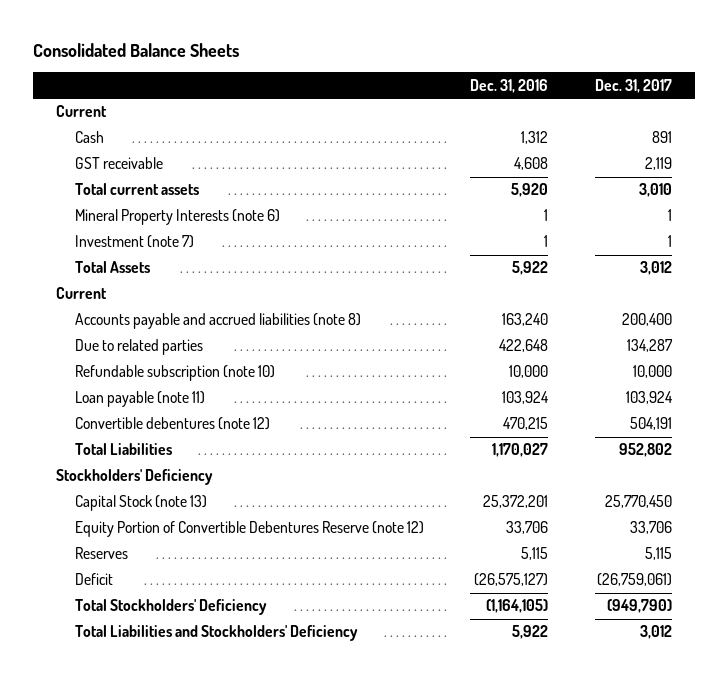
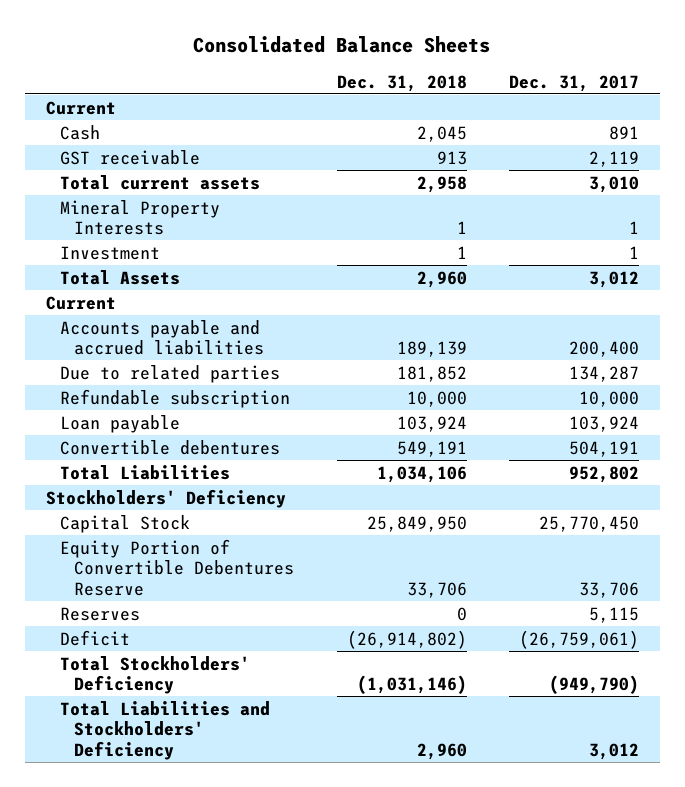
- | Dec. 31, 2016 | Dec. 31, 2017
+ | Dec. 31, 2018 | Dec. 31, 2017
- Mineral Property Interests (note 6) | 1 | 1
- Investment (note 7) | 1 | 1
+ Mineral Property Interests | 1 | 1
+ Investment | 1 | 1
- Accounts payable and accrued liabilities (note 8) | 163,240 | 200,400
+ Accounts payable and accrued liabilities | 189,139 | 200,400
- Refundable subscription (note 10) | 10,000 | 10,000
- Loan payable (note 11) | 103,924 | 103,924
- Convertible debentures (note 12) | 470,215 | 504,191
+ Refundable subscription | 10,000 | 10,000
+ Loan payable | 103,924 | 103,924
+ Convertible debentures | 549,191 | 504,191
- Capital Stock (note 13) | 25,372,201 | 25,770,450
- Equity Portion of Convertible Debentures Reserve (note 12) | 33,706 | 33,706
+ Capital Stock | 25,849,950 | 25,770,450
+ Equity Portion of Convertible Debentures Reserve | 33,706 | 33,706

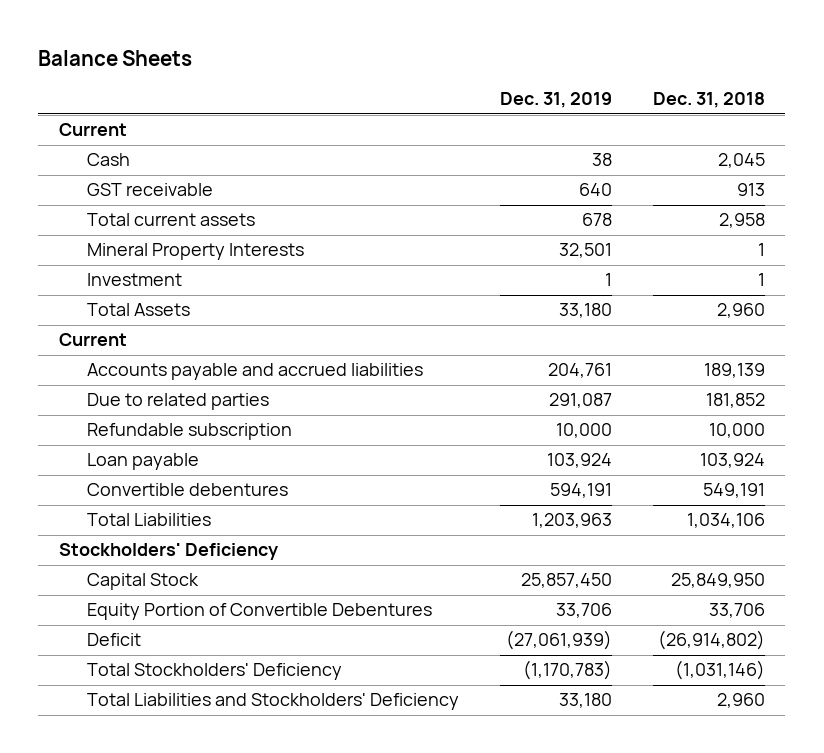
- Consolidated Balance Sheets
+ Balance Sheets
- | Dec. 31, 2018 | Dec. 31, 2017
+ | Dec. 31, 2019 | Dec. 31, 2018
- Equity Portion of Convertible Debentures Reserve | 33,706 | 33,706
- Reserves | 0 | 5,115
+ Equity Portion of Convertible Debentures | 33,706 | 33,706

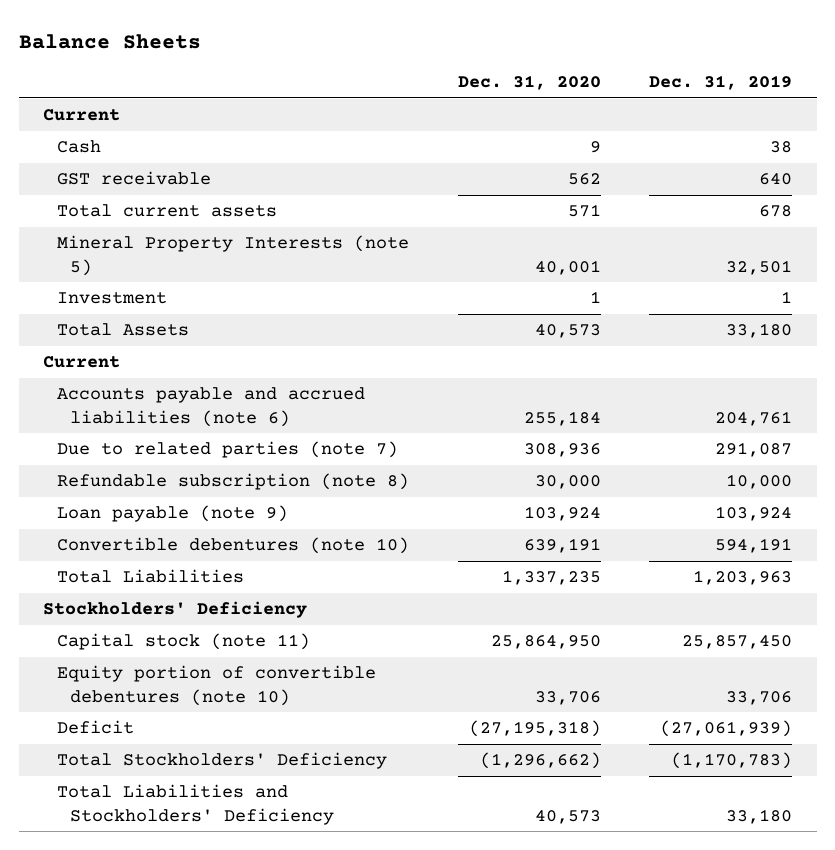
- | Dec. 31, 2019 | Dec. 31, 2018
+ | Dec. 31, 2020 | Dec. 31, 2019
- Mineral Property Interests | 32,501 | 1
+ Mineral Property Interests (note 5) | 40,001 | 32,501
- Accounts payable and accrued liabilities | 204,761 | 189,139
- Due to related parties | 291,087 | 181,852
- Refundable subscription | 10,000 | 10,000
- Loan payable | 103,924 | 103,924
- Convertible debentures | 594,191 | 549,191
+ Accounts payable and accrued liabilities (note 6) | 255,184 | 204,761
+ Due to related parties (note 7) | 308,936 | 291,087
+ Refundable subscription (note 8) | 30,000 | 10,000
+ Loan payable (note 9) | 103,924 | 103,924
+ Convertible debentures (note 10) | 639,191 | 594,191
- Capital Stock | 25,857,450 | 25,849,950
- Equity Portion of Convertible Debentures | 33,706 | 33,706
+ Capital stock (note 11) | 25,864,950 | 25,857,450
+ Equity portion of convertible debentures (note 10) | 33,706 | 33,706

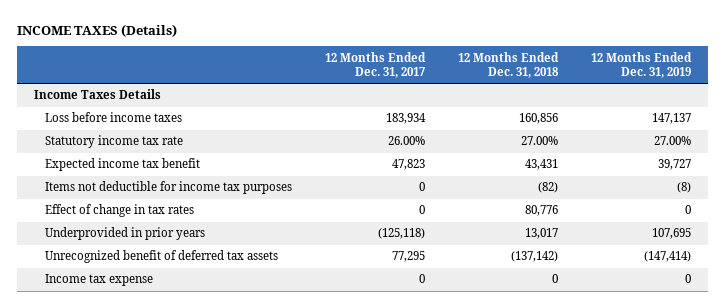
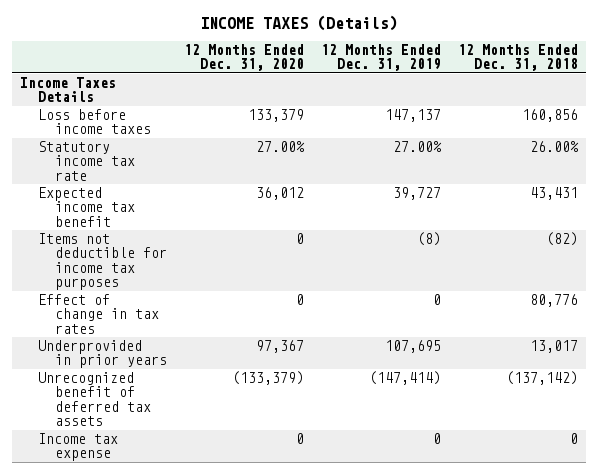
- | 12 Months Ended Dec. 31, 2017 | 12 Months Ended Dec. 31, 2018 | 12 Months Ended Dec. 31, 2019
+ | 12 Months Ended Dec. 31, 2020 | 12 Months Ended Dec. 31, 2019 | 12 Months Ended Dec. 31, 2018
- Statutory income tax rate | 26.00% | 27.00% | 27.00%
+ Statutory income tax rate | 27.00% | 27.00% | 26.00%

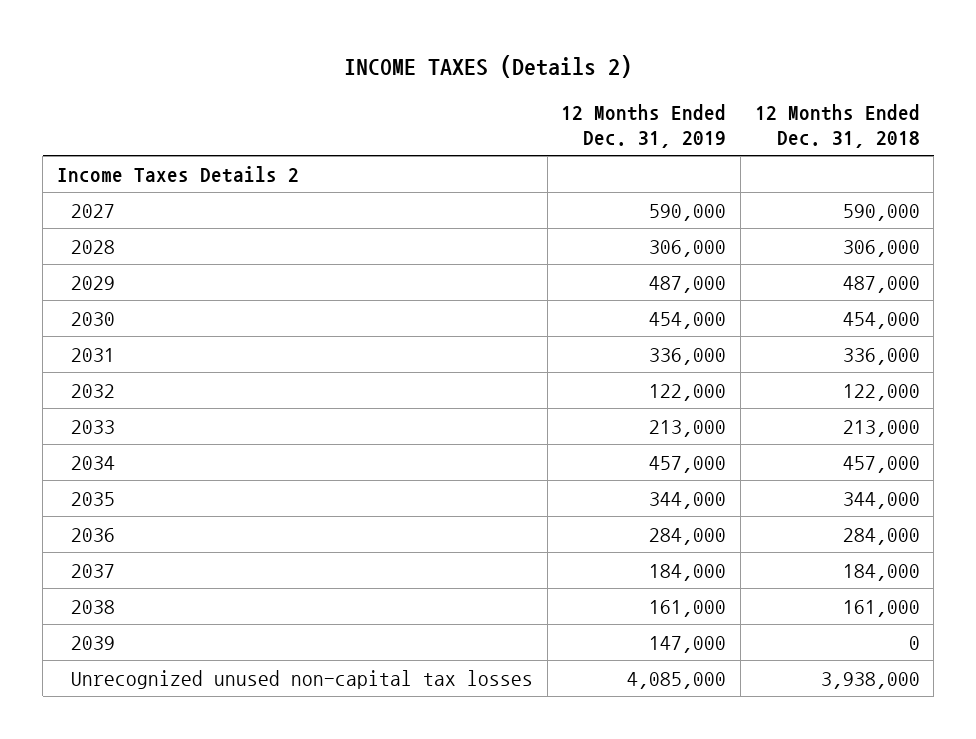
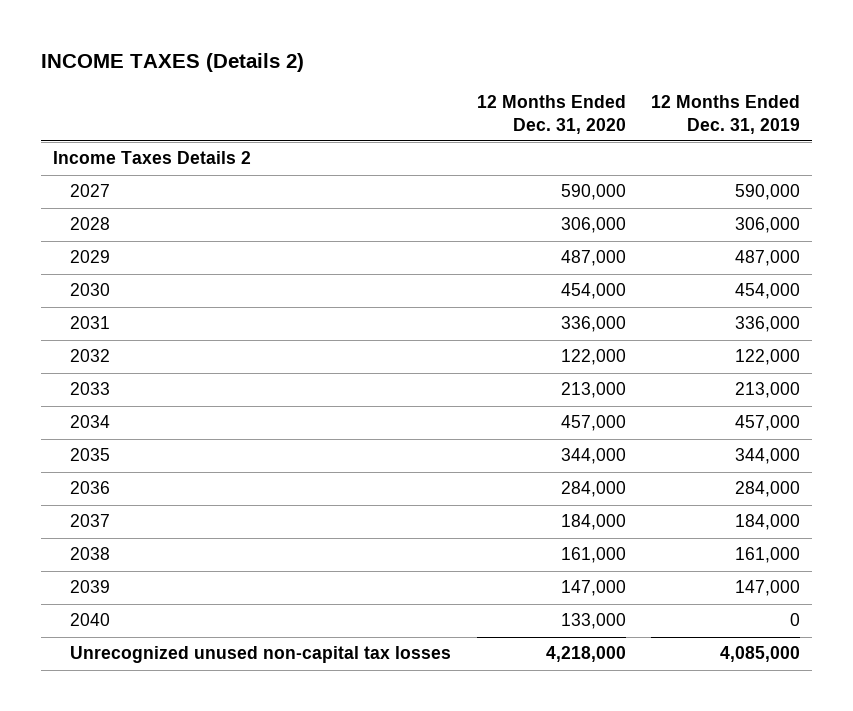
- | 12 Months Ended Dec. 31, 2019 | 12 Months Ended Dec. 31, 2018
+ | 12 Months Ended Dec. 31, 2020 | 12 Months Ended Dec. 31, 2019
+ 2040 | 133,000 | 0

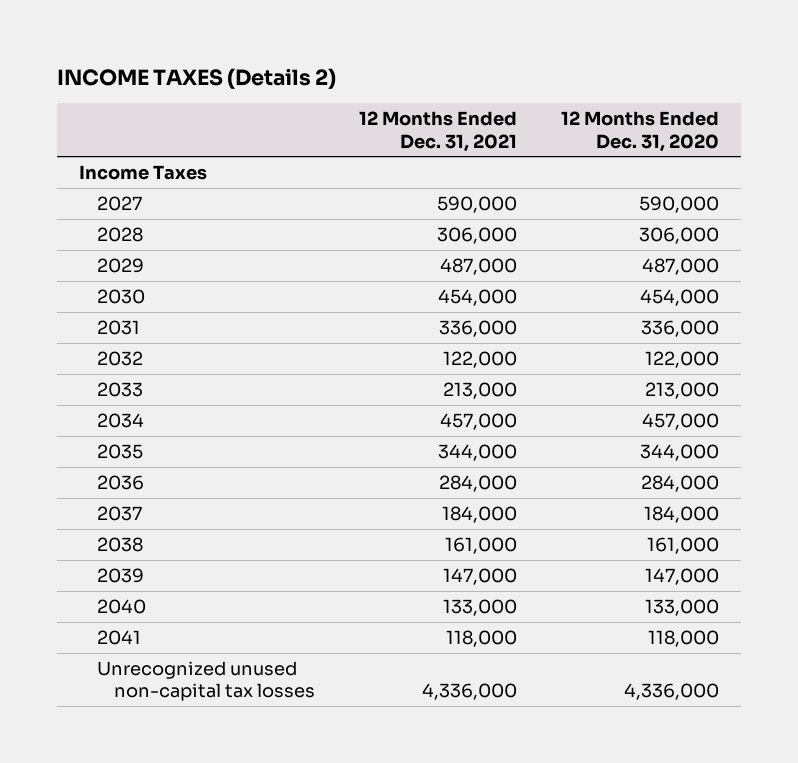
- | 12 Months Ended Dec. 31, 2020 | 12 Months Ended Dec. 31, 2019
+ | 12 Months Ended Dec. 31, 2021 | 12 Months Ended Dec. 31, 2020
- Income Taxes Details 2
+ Income Taxes
- Unrecognized unused non-capital tax losses | 4,218,000 | 4,085,000
+ 2041 | 118,000 | 118,000
+ Unrecognized unused non-capital tax losses | 4,336,000 | 4,336,000

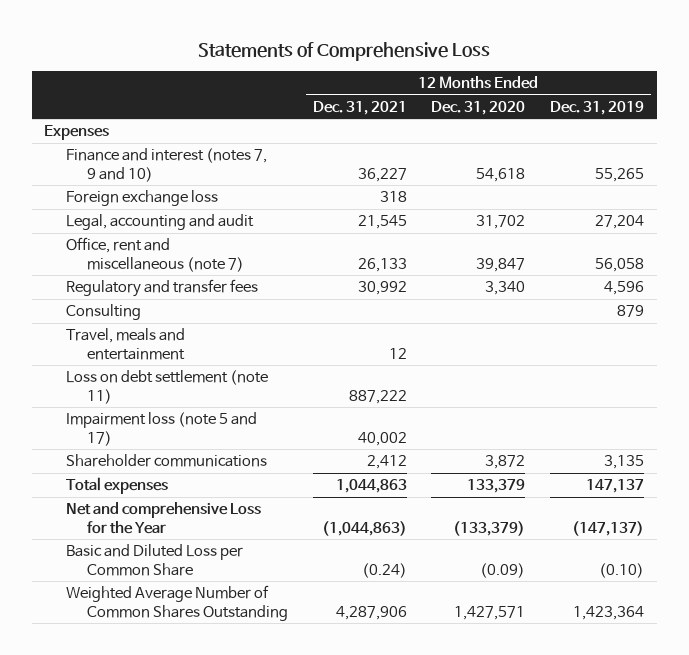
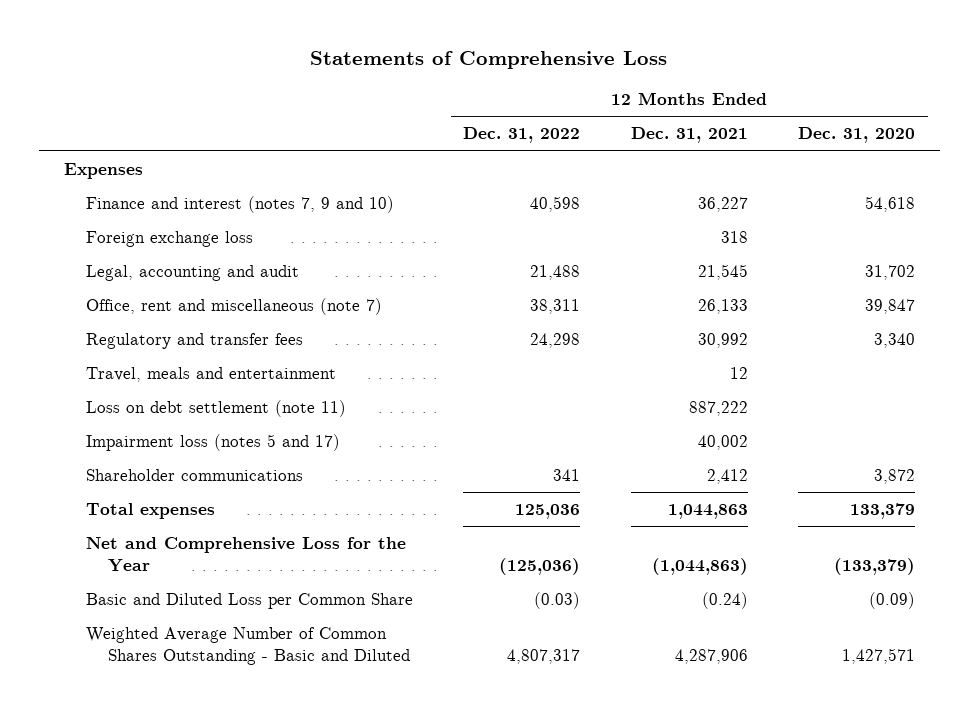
- | 12 Months Ended Dec. 31, 2021 | 12 Months Ended Dec. 31, 2020 | 12 Months Ended Dec. 31, 2019
+ | 12 Months Ended Dec. 31, 2022 | 12 Months Ended Dec. 31, 2021 | 12 Months Ended Dec. 31, 2020
- Consulting | | | 879
- Impairment loss (note 5 and 17) | 40,002 | |
+ Impairment loss (notes 5 and 17) | | 40,002 |
- Net and comprehensive Loss for the Year | (1,044,863) | (133,379) | (147,137)
+ Net and Comprehensive Loss for the Year | (125,036) | (1,044,863) | (133,379)
- Weighted Average Number of Common Shares Outstanding | 4,287,906 | 1,427,571 | 1,423,364
+ Weighted Average Number of Common Shares Outstanding - Basic and Diluted | 4,807,317 | 4,287,906 | 1,427,571

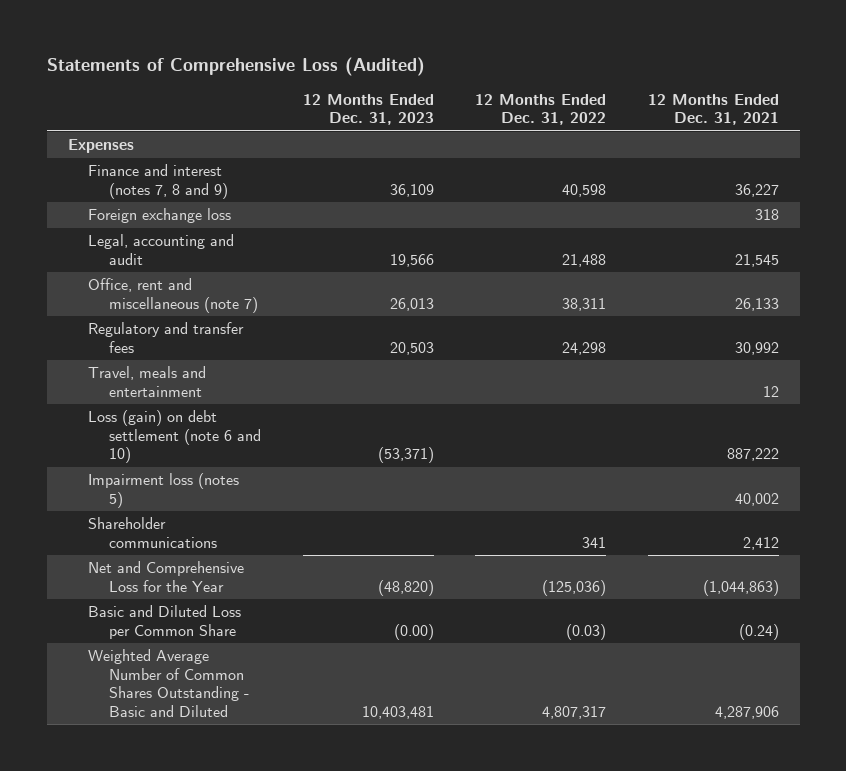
- Statements of Comprehensive Loss
+ Statements of Comprehensive Loss (Audited)
- | 12 Months Ended Dec. 31, 2022 | 12 Months Ended Dec. 31, 2021 | 12 Months Ended Dec. 31, 2020
+ | 12 Months Ended Dec. 31, 2023 | 12 Months Ended Dec. 31, 2022 | 12 Months Ended Dec. 31, 2021
- Finance and interest (notes 7, 9 and 10) | 40,598 | 36,227 | 54,618
+ Finance and interest (notes 7, 8 and 9) | 36,109 | 40,598 | 36,227
- Loss on debt settlement (note 11) | | 887,222 |
- Impairment loss (notes 5 and 17) | | 40,002 |
+ Loss (gain) on debt settlement (note 6 and 10) | (53,371) | | 887,222
+ Impairment loss (notes 5) | | | 40,002
- Total expenses | 125,036 | 1,044,863 | 133,379

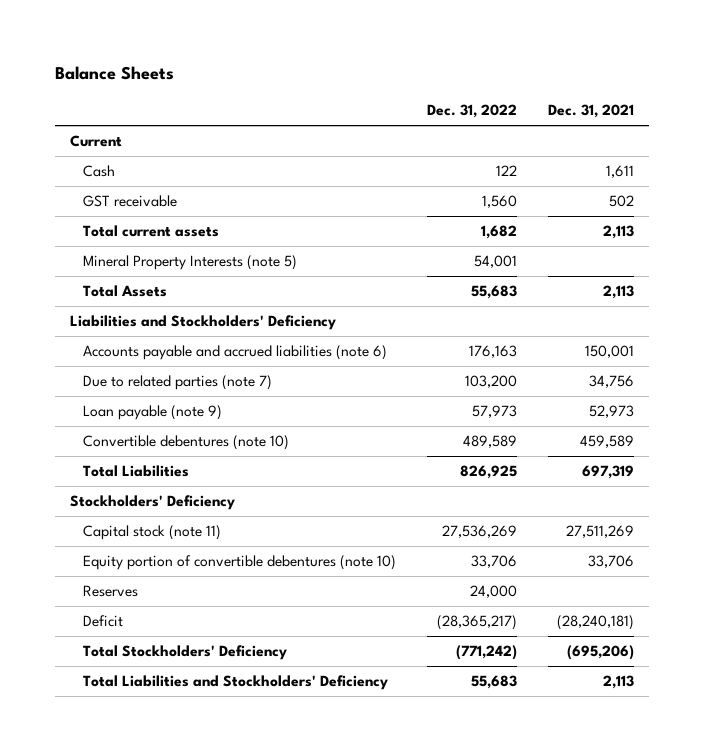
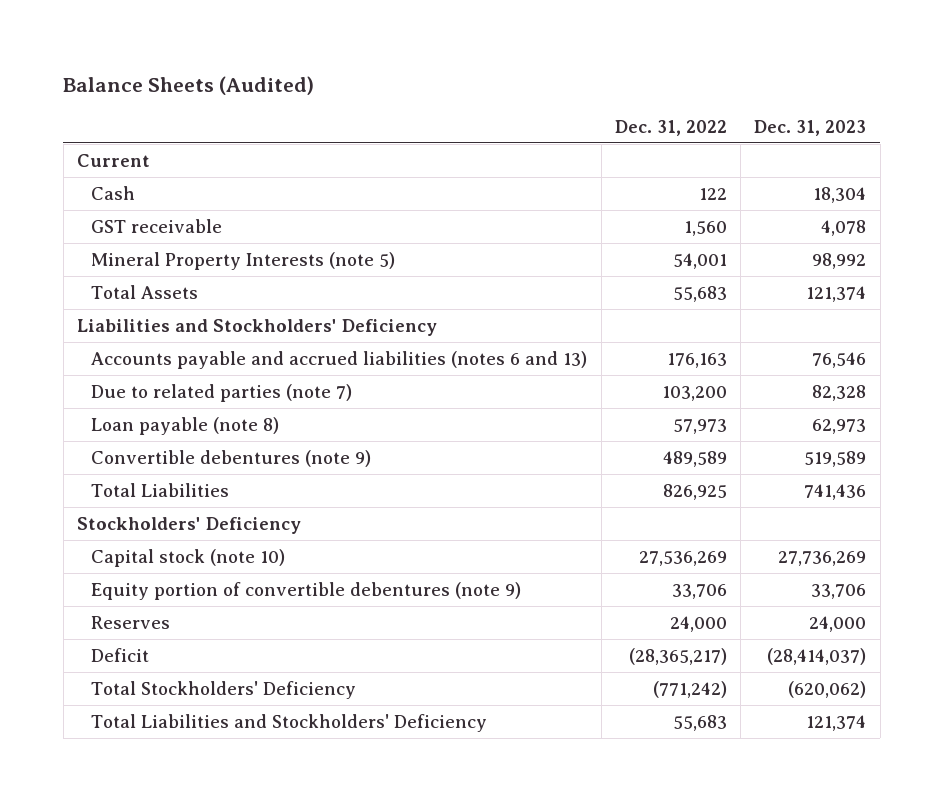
- Balance Sheets
+ Balance Sheets (Audited)
- | Dec. 31, 2022 | Dec. 31, 2021
+ | Dec. 31, 2022 | Dec. 31, 2023
- Total current assets | 1,682 | 2,113
- Accounts payable and accrued liabilities (note 6) | 176,163 | 150,001
+ Accounts payable and accrued liabilities (notes 6 and 13) | 176,163 | 76,546
- Loan payable (note 9) | 57,973 | 52,973
- Convertible debentures (note 10) | 489,589 | 459,589
+ Loan payable (note 8) | 57,973 | 62,973
+ Convertible debentures (note 9) | 489,589 | 519,589
- Capital stock (note 11) | 27,536,269 | 27,511,269
- Equity portion of convertible debentures (note 10) | 33,706 | 33,706
+ Capital stock (note 10) | 27,536,269 | 27,736,269
+ Equity portion of convertible debentures (note 9) | 33,706 | 33,706

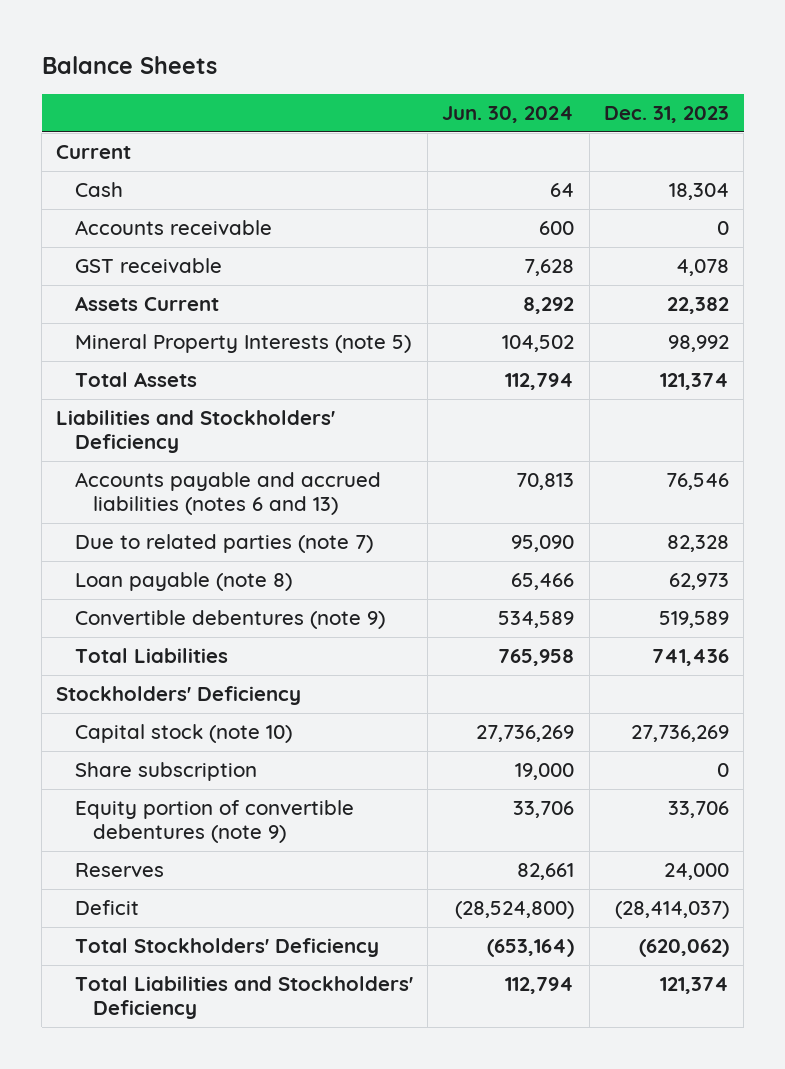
- Balance Sheets (Audited)
+ Balance Sheets
- | Dec. 31, 2022 | Dec. 31, 2023
+ | Jun. 30, 2024 | Dec. 31, 2023
+ Accounts receivable | 600 | 0
+ Assets Current | 8,292 | 22,382
+ Share subscription | 19,000 | 0

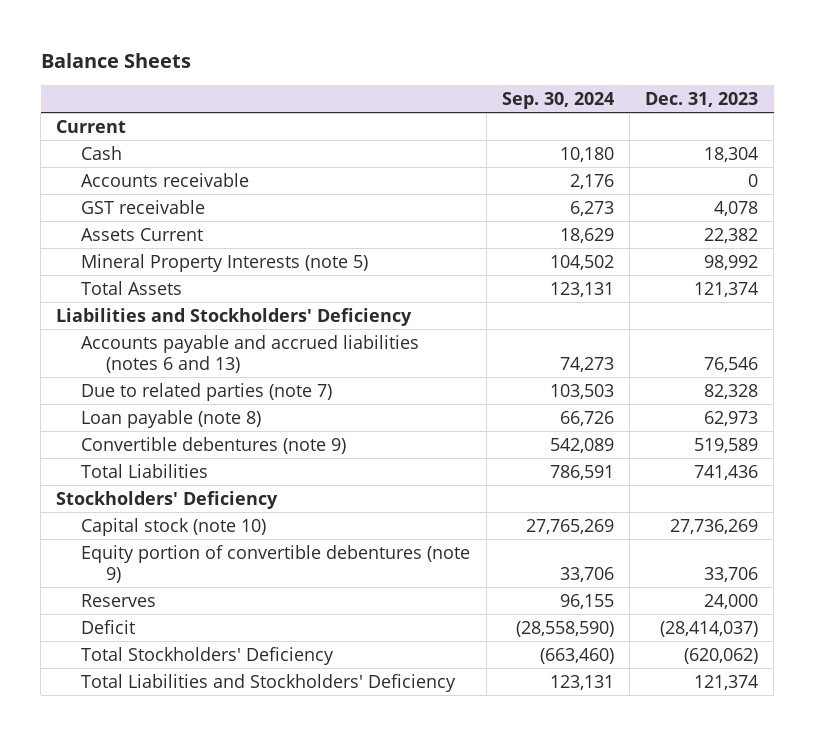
- | Jun. 30, 2024 | Dec. 31, 2023
+ | Sep. 30, 2024 | Dec. 31, 2023
- Share subscription | 19,000 | 0

